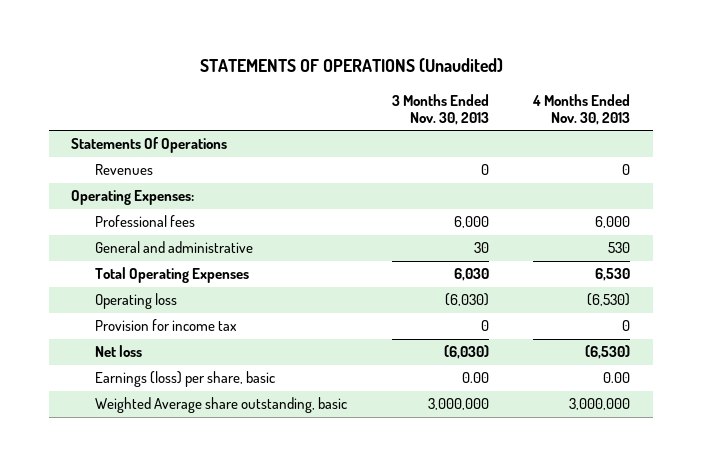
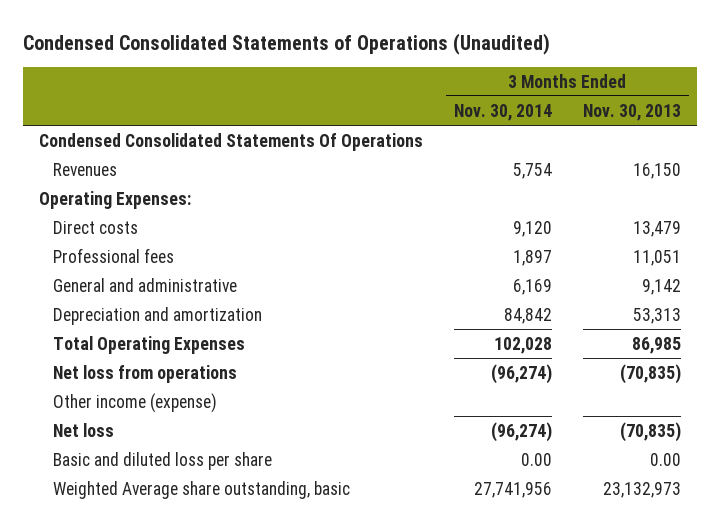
- STATEMENTS OF OPERATIONS (Unaudited)
+ Condensed Consolidated Statements of Operations (Unaudited)
- | 3 Months Ended Nov. 30, 2013 | 4 Months Ended Nov. 30, 2013
+ | 3 Months Ended Nov. 30, 2014 | 3 Months Ended Nov. 30, 2013
- Statements Of Operations
- Revenues | 0 | 0
+ Condensed Consolidated Statements Of Operations
+ Revenues | 5,754 | 16,150
- Professional fees | 6,000 | 6,000
- General and administrative | 30 | 530
- Total Operating Expenses | 6,030 | 6,530
- Operating loss | (6,030) | (6,530)
- Provision for income tax | 0 | 0
- Net loss | (6,030) | (6,530)
- Earnings (loss) per share, basic | 0.00 | 0.00
- Weighted Average share outstanding, basic | 3,000,000 | 3,000,000
+ Direct costs | 9,120 | 13,479
+ Professional fees | 1,897 | 11,051
+ General and administrative | 6,169 | 9,142
+ Depreciation and amortization | 84,842 | 53,313
+ Total Operating Expenses | 102,028 | 86,985
+ Net loss from operations | (96,274) | (70,835)
+ Other income (expense)
+ Net loss | (96,274) | (70,835)
+ Basic and diluted loss per share | 0.00 | 0.00
+ Weighted Average share outstanding, basic | 27,741,956 | 23,132,973

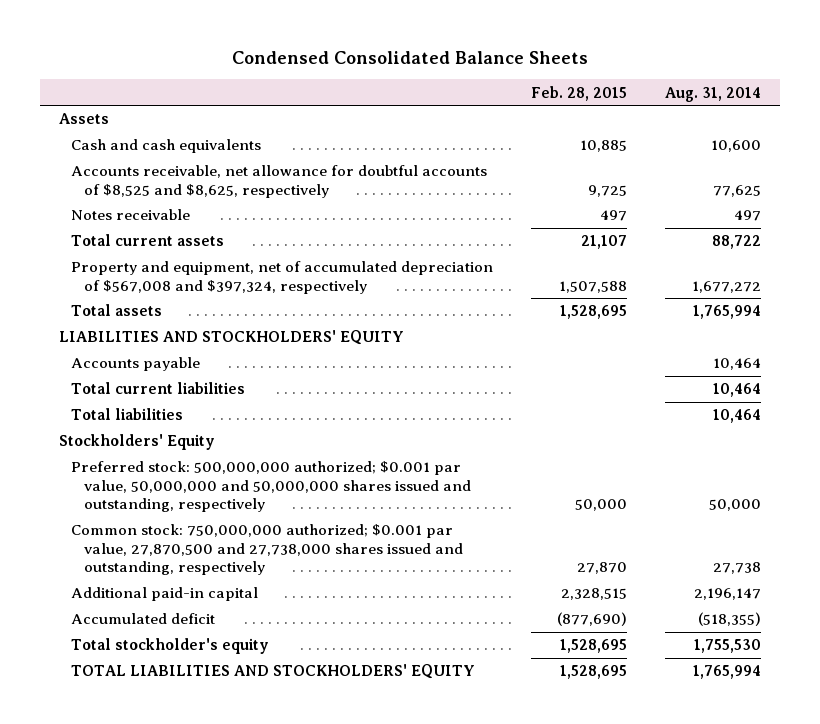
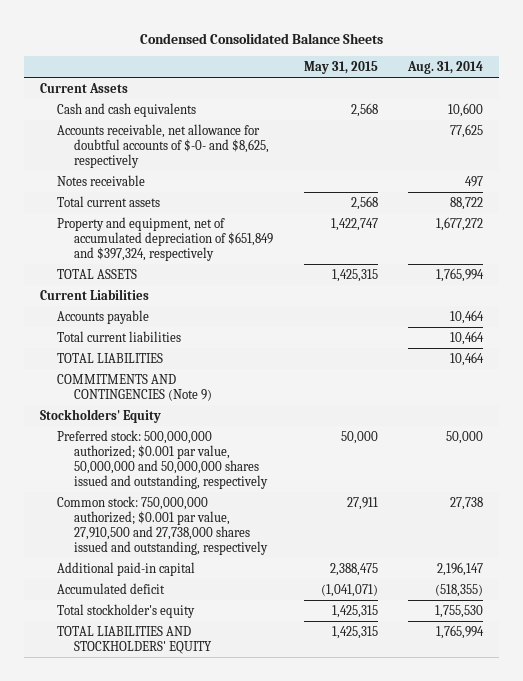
- | Feb. 28, 2015 | Aug. 31, 2014
+ | May 31, 2015 | Aug. 31, 2014
- Assets
+ Current Assets
- Accounts receivable, net allowance for doubtful accounts of $8,525 and $8,625, respectively | 9,725 | 77,625
+ Accounts receivable, net allowance for doubtful accounts of $-0- and $8,625, respectively | | 77,625
- Property and equipment, net of accumulated depreciation of $567,008 and $397,324, respectively | 1,507,588 | 1,677,272
- Total assets | 1,528,695 | 1,765,994
- LIABILITIES AND STOCKHOLDERS' EQUITY
+ Property and equipment, net of accumulated depreciation of $651,849 and $397,324, respectively | 1,422,747 | 1,677,272
+ TOTAL ASSETS | 1,425,315 | 1,765,994
+ Current Liabilities
- Total liabilities | | 10,464
+ TOTAL LIABILITIES | | 10,464
+ COMMITMENTS AND CONTINGENCIES (Note 9)
- Common stock: 750,000,000 authorized; $0.001 par value, 27,870,500 and 27,738,000 shares issued and outstanding, respectively | 27,870 | 27,738
+ Common stock: 750,000,000 authorized; $0.001 par value, 27,910,500 and 27,738,000 shares issued and outstanding, respectively | 27,911 | 27,738

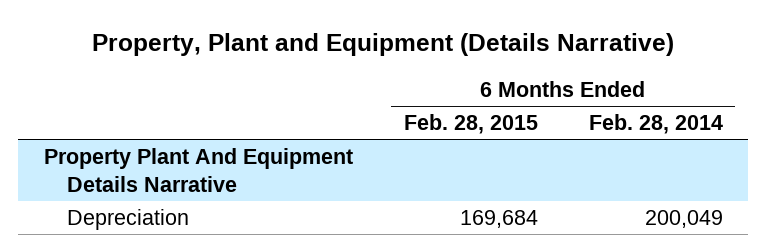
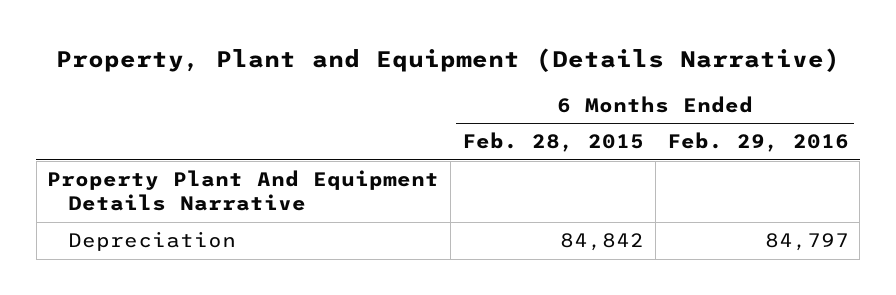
- | 6 Months Ended Feb. 28, 2015 | 6 Months Ended Feb. 28, 2014
+ | 6 Months Ended Feb. 28, 2015 | 6 Months Ended Feb. 29, 2016
- Depreciation | 169,684 | 200,049
+ Depreciation | 84,842 | 84,797

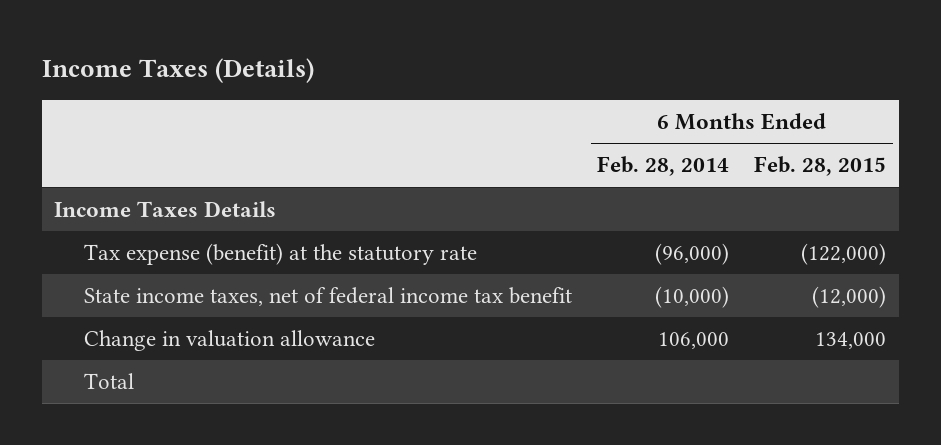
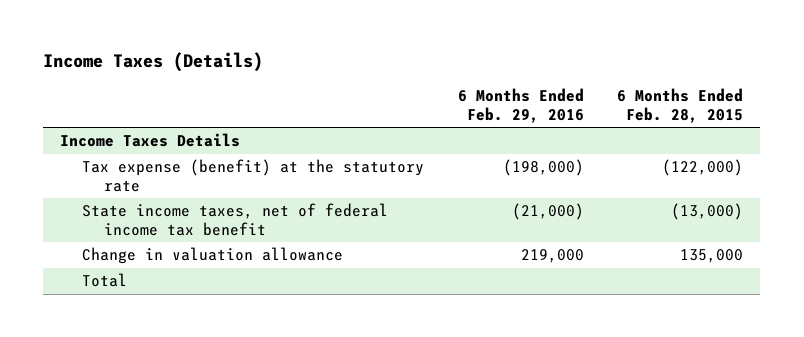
- | 6 Months Ended Feb. 28, 2014 | 6 Months Ended Feb. 28, 2015
+ | 6 Months Ended Feb. 29, 2016 | 6 Months Ended Feb. 28, 2015
- State income taxes, net of federal income tax benefit | (10,000) | (12,000)
- Change in valuation allowance | 106,000 | 134,000
+ State income taxes, net of federal income tax benefit | (21,000) | (13,000)
+ Change in valuation allowance | 219,000 | 135,000

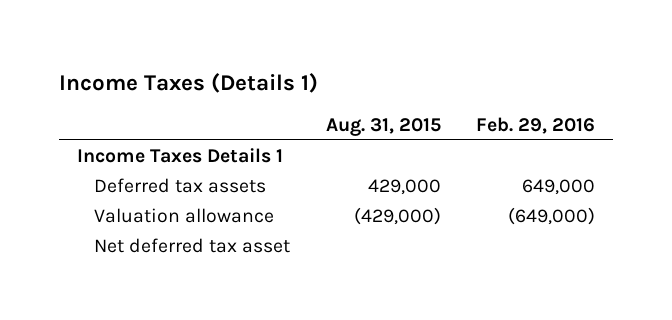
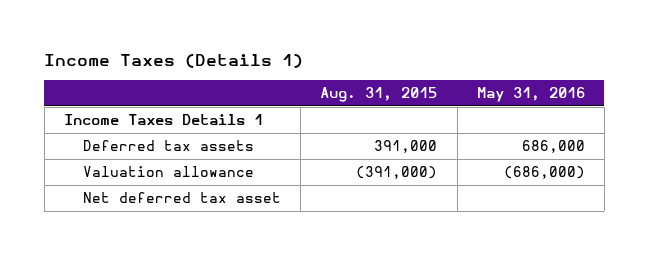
- | Aug. 31, 2015 | Feb. 29, 2016
+ | Aug. 31, 2015 | May 31, 2016
- Deferred tax assets | 429,000 | 649,000
- Valuation allowance | (429,000) | (649,000)
+ Deferred tax assets | 391,000 | 686,000
+ Valuation allowance | (391,000) | (686,000)

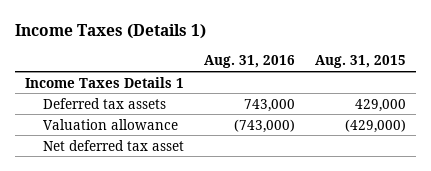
- | Aug. 31, 2015 | May 31, 2016
+ | Aug. 31, 2016 | Aug. 31, 2015
- Deferred tax assets | 391,000 | 686,000
- Valuation allowance | (391,000) | (686,000)
+ Deferred tax assets | 743,000 | 429,000
+ Valuation allowance | (743,000) | (429,000)

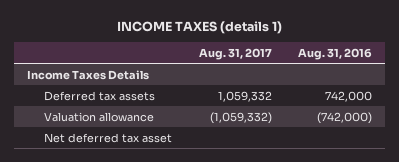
- Income Taxes (Details 1)
+ INCOME TAXES (details 1)
- | Aug. 31, 2016 | Aug. 31, 2015
+ | Aug. 31, 2017 | Aug. 31, 2016
- Income Taxes Details 1
- Deferred tax assets | 743,000 | 429,000
- Valuation allowance | (743,000) | (429,000)
+ Income Taxes Details
+ Deferred tax assets | 1,059,332 | 742,000
+ Valuation allowance | (1,059,332) | (742,000)

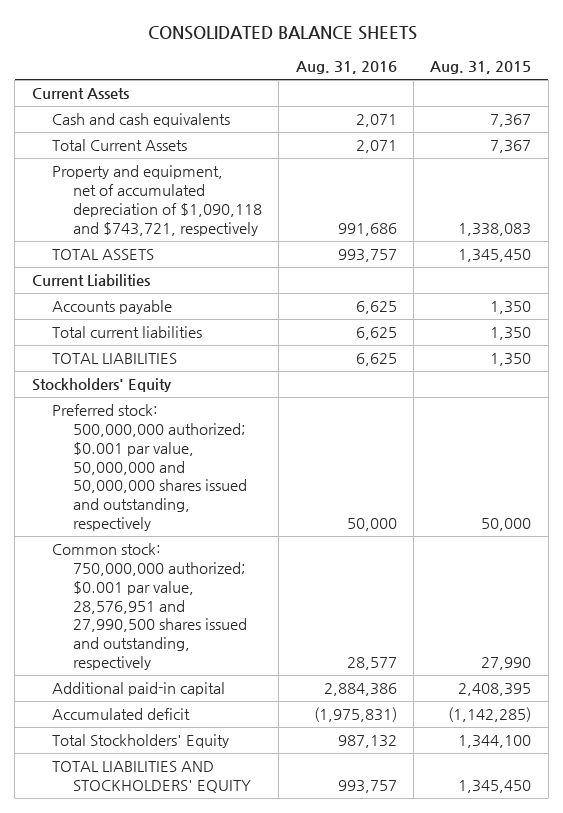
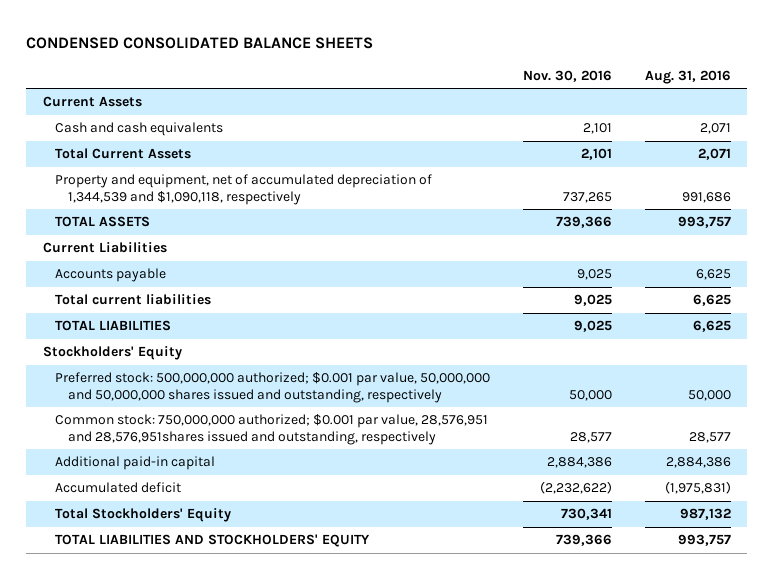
- CONSOLIDATED BALANCE SHEETS
+ CONDENSED CONSOLIDATED BALANCE SHEETS
- | Aug. 31, 2016 | Aug. 31, 2015
+ | Nov. 30, 2016 | Aug. 31, 2016
- Property and equipment, net of accumulated depreciation of $1,090,118 and $743,721, respectively | 991,686 | 1,338,083
+ Property and equipment, net of accumulated depreciation of 1,344,539 and $1,090,118, respectively | 737,265 | 991,686
- Common stock: 750,000,000 authorized; $0.001 par value, 28,576,951 and 27,990,500 shares issued and outstanding, respectively | 28,577 | 27,990
+ Common stock: 750,000,000 authorized; $0.001 par value, 28,576,951 and 28,576,951shares issued and outstanding, respectively | 28,577 | 28,577

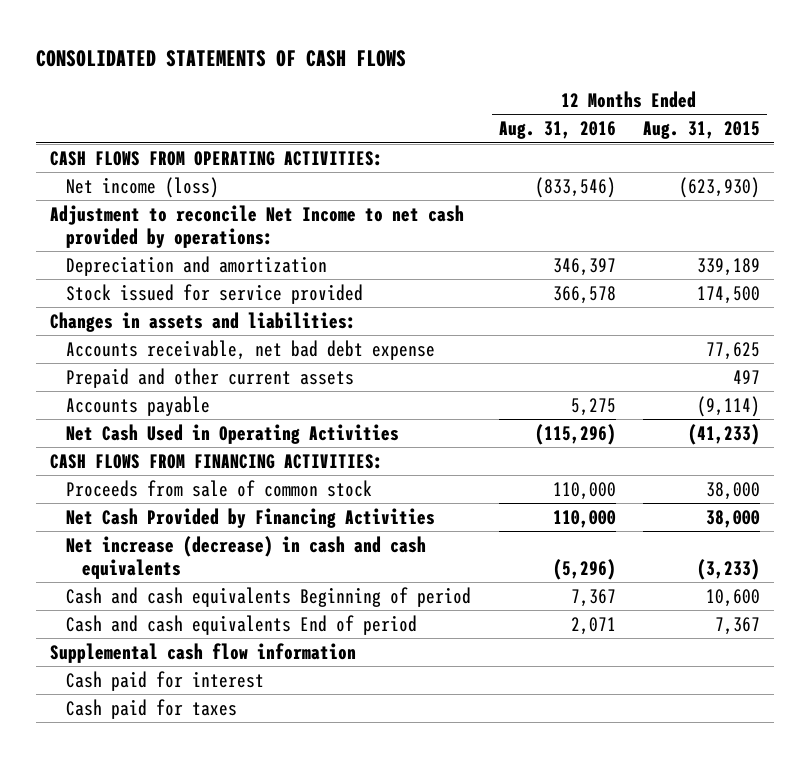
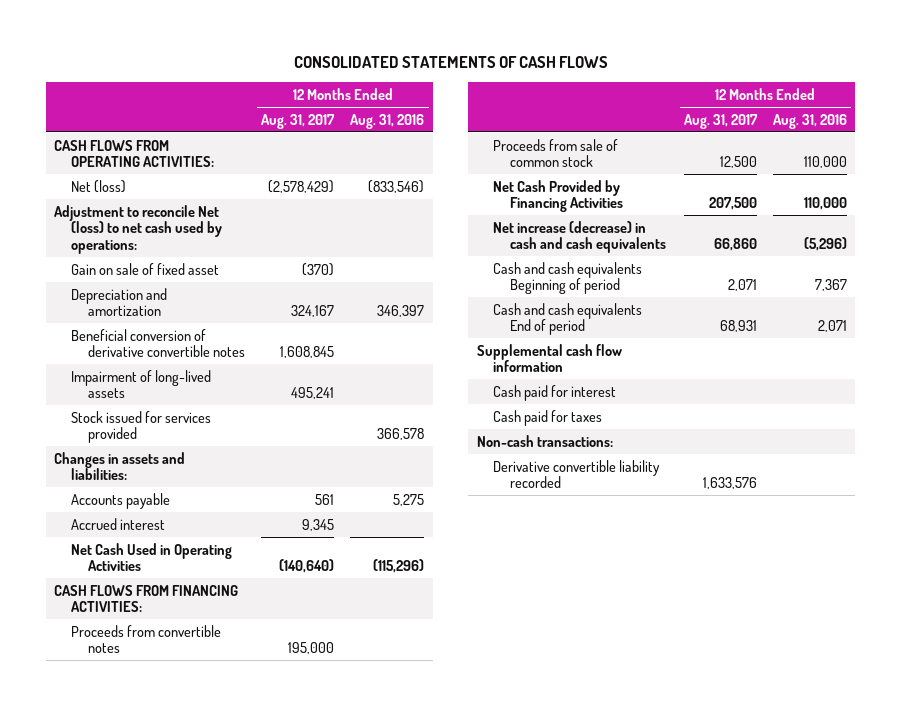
- | 12 Months Ended Aug. 31, 2016 | 12 Months Ended Aug. 31, 2015
+ | 12 Months Ended Aug. 31, 2017 | 12 Months Ended Aug. 31, 2016
- Net income (loss) | (833,546) | (623,930)
- Adjustment to reconcile Net Income to net cash provided by operations:
+ Net (loss) | (2,578,429) | (833,546)
+ Adjustment to reconcile Net (loss) to net cash used by operations:
+ Gain on sale of fixed asset | (370) |
- Stock issued for service provided | 366,578 | 174,500
+ Beneficial conversion of derivative convertible notes | 1,608,845 |
+ Impairment of long-lived assets | 495,241 |
+ Stock issued for services provided | | 366,578
- Accounts receivable, net bad debt expense | | 77,625
- Prepaid and other current assets | | 497
+ Accrued interest | 9,345 |
+ Proceeds from convertible notes | 195,000 |
+ Non-cash transactions:
+ Derivative convertible liability recorded | 1,633,576 |

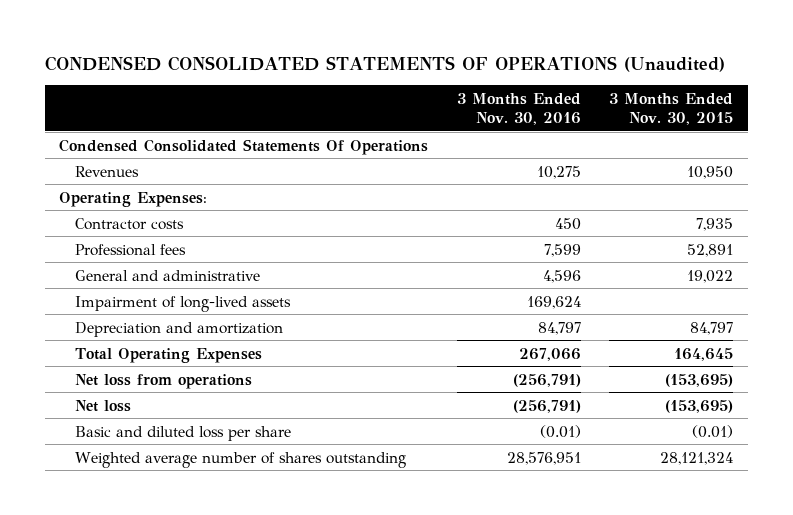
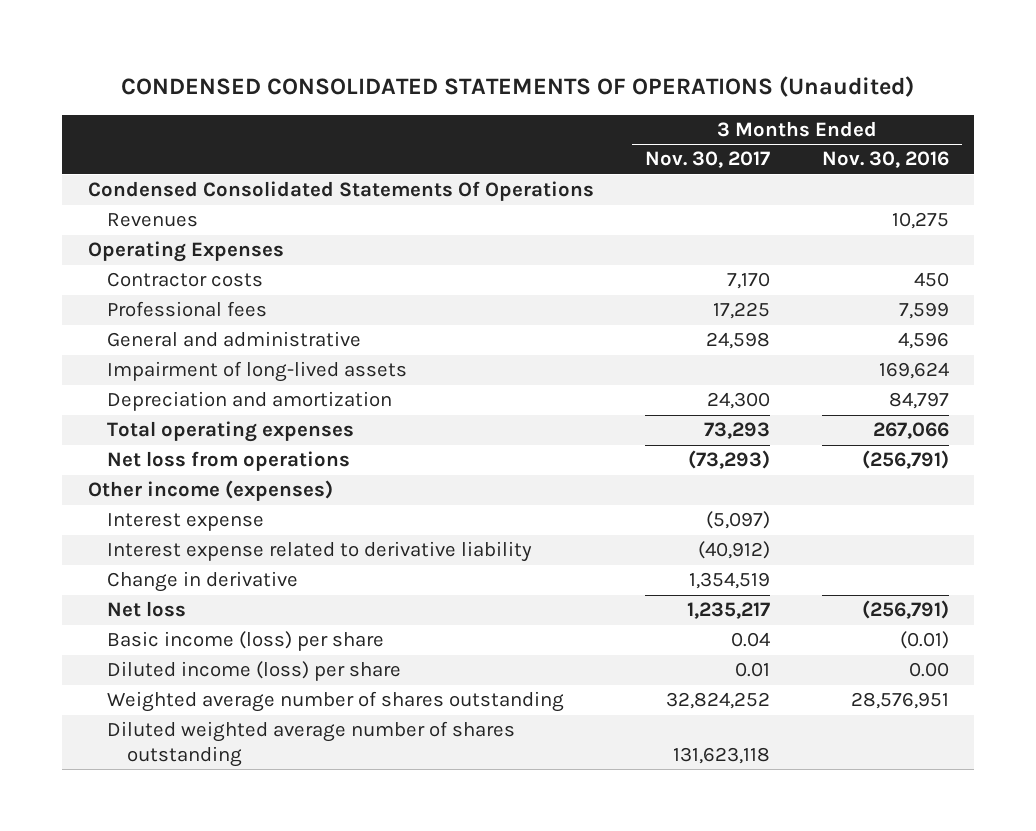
- | 3 Months Ended Nov. 30, 2016 | 3 Months Ended Nov. 30, 2015
+ | 3 Months Ended Nov. 30, 2017 | 3 Months Ended Nov. 30, 2016
- Operating Expenses:
+ Operating Expenses
- Total Operating Expenses | 267,066 | 164,645
+ Total operating expenses | 73,293 | 267,066
+ Other income (expenses)
+ Interest expense | (5,097) |
+ Interest expense related to derivative liability | (40,912) |
+ Change in derivative | 1,354,519 |
- Basic and diluted loss per share | (0.01) | (0.01)
+ Basic income (loss) per share | 0.04 | (0.01)
+ Diluted income (loss) per share | 0.01 | 0.00
+ Diluted weighted average number of shares outstanding | 131,623,118 |

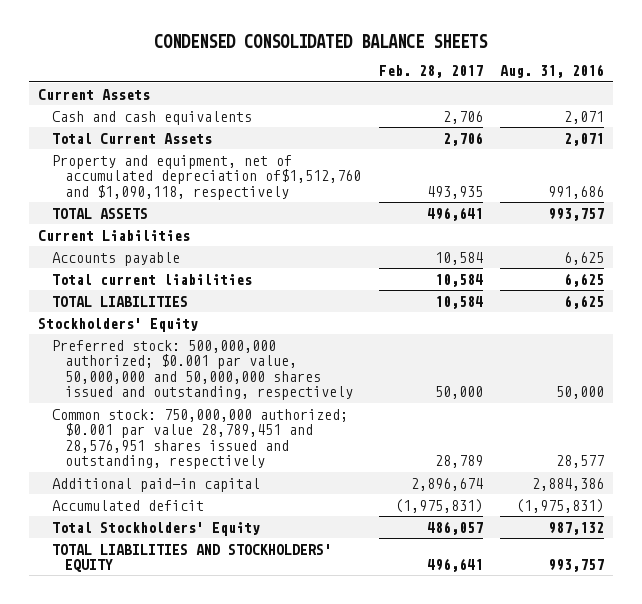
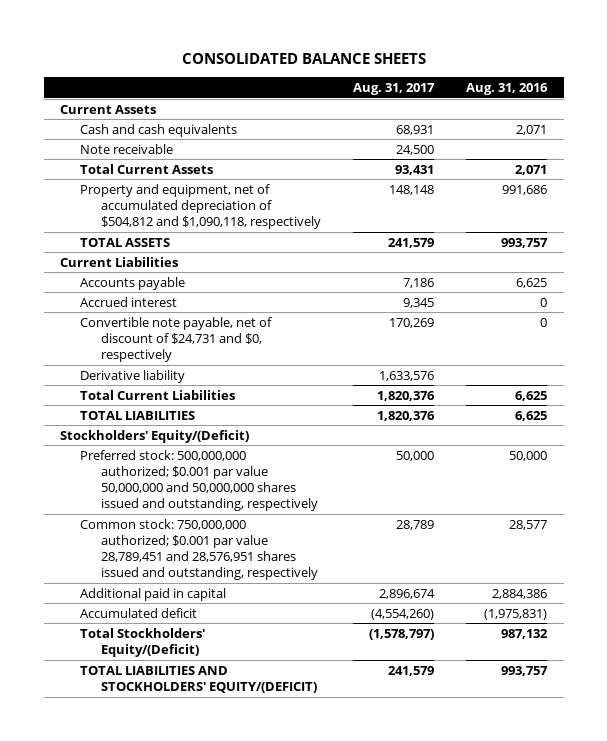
- CONDENSED CONSOLIDATED BALANCE SHEETS
+ CONSOLIDATED BALANCE SHEETS
- | Feb. 28, 2017 | Aug. 31, 2016
+ | Aug. 31, 2017 | Aug. 31, 2016
+ Note receivable | 24,500 |
- Property and equipment, net of accumulated depreciation of$1,512,760 and $1,090,118, respectively | 493,935 | 991,686
+ Property and equipment, net of accumulated depreciation of $504,812 and $1,090,118, respectively | 148,148 | 991,686
- Total current liabilities | 10,584 | 6,625
+ Accrued interest | 9,345 | 0
+ Convertible note payable, net of discount of $24,731 and $0, respectively | 170,269 | 0
+ Derivative liability | 1,633,576 |
+ Total Current Liabilities | 1,820,376 | 6,625
- Stockholders' Equity
- Preferred stock: 500,000,000 authorized; $0.001 par value, 50,000,000 and 50,000,000 shares issued and outstanding, respectively | 50,000 | 50,000
+ Stockholders' Equity/(Deficit)
+ Preferred stock: 500,000,000 authorized; $0.001 par value 50,000,000 and 50,000,000 shares issued and outstanding, respectively | 50,000 | 50,000
- Additional paid-in capital | 2,896,674 | 2,884,386
+ Additional paid in capital | 2,896,674 | 2,884,386
- Total Stockholders' Equity | 486,057 | 987,132
- TOTAL LIABILITIES AND STOCKHOLDERS' EQUITY | 496,641 | 993,757
+ Total Stockholders' Equity/(Deficit) | (1,578,797) | 987,132
+ TOTAL LIABILITIES AND STOCKHOLDERS' EQUITY/(DEFICIT) | 241,579 | 993,757

